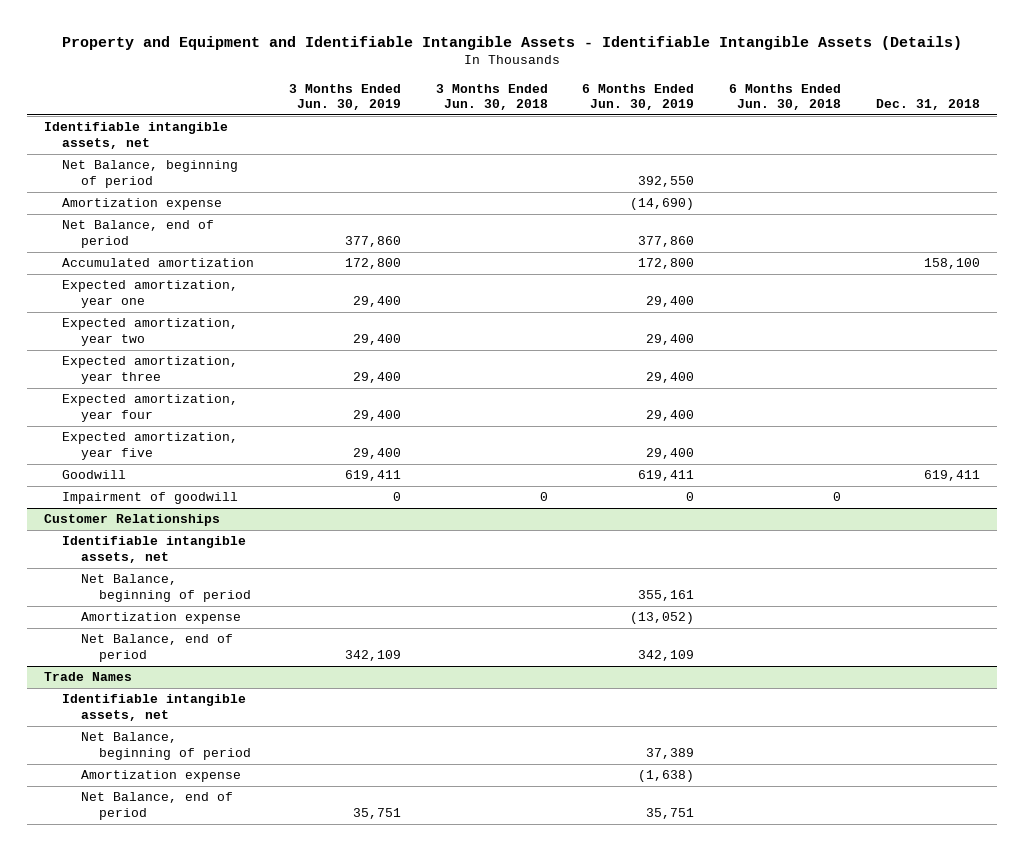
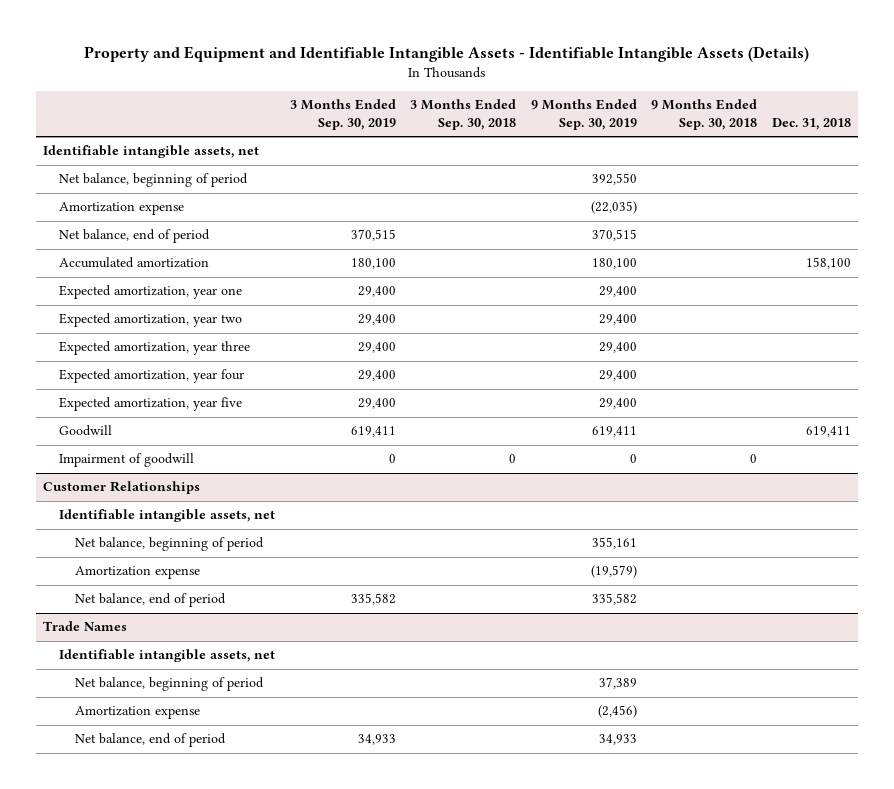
- | 3 Months Ended Jun. 30, 2019 | 3 Months Ended Jun. 30, 2018 | 6 Months Ended Jun. 30, 2019 | 6 Months Ended Jun. 30, 2018 | Dec. 31, 2018
+ | 3 Months Ended Sep. 30, 2019 | 3 Months Ended Sep. 30, 2018 | 9 Months Ended Sep. 30, 2019 | 9 Months Ended Sep. 30, 2018 | Dec. 31, 2018
- Net Balance, beginning of period | | | 392,550 | |
+ Net balance, beginning of period | | | 392,550 | |
- Net Balance, end of period | 377,860 | | 377,860 | |
+ Net balance, end of period | 370,515 | | 370,515 | |
@ Customer Relationships
- Net Balance, beginning of period | | | 355,161 | |
+ Net balance, beginning of period | | | 355,161 | |
- Net Balance, end of period | 342,109 | | 342,109 | |
+ Net balance, end of period | 335,582 | | 335,582 | |
@ Trade Names
- Net Balance, beginning of period | | | 37,389 | |
+ Net balance, beginning of period | | | 37,389 | |
- Net Balance, end of period | 35,751 | | 35,751 | |
+ Net balance, end of period | 34,933 | | 34,933 | |

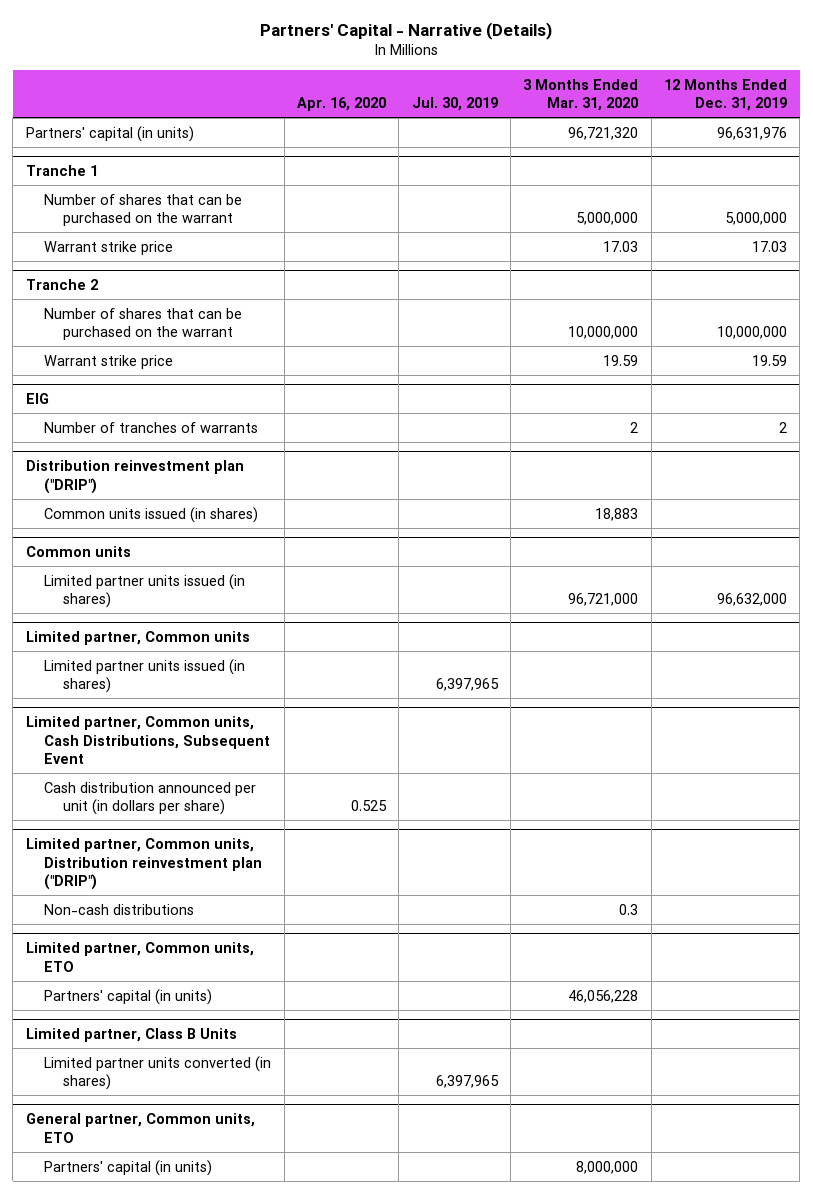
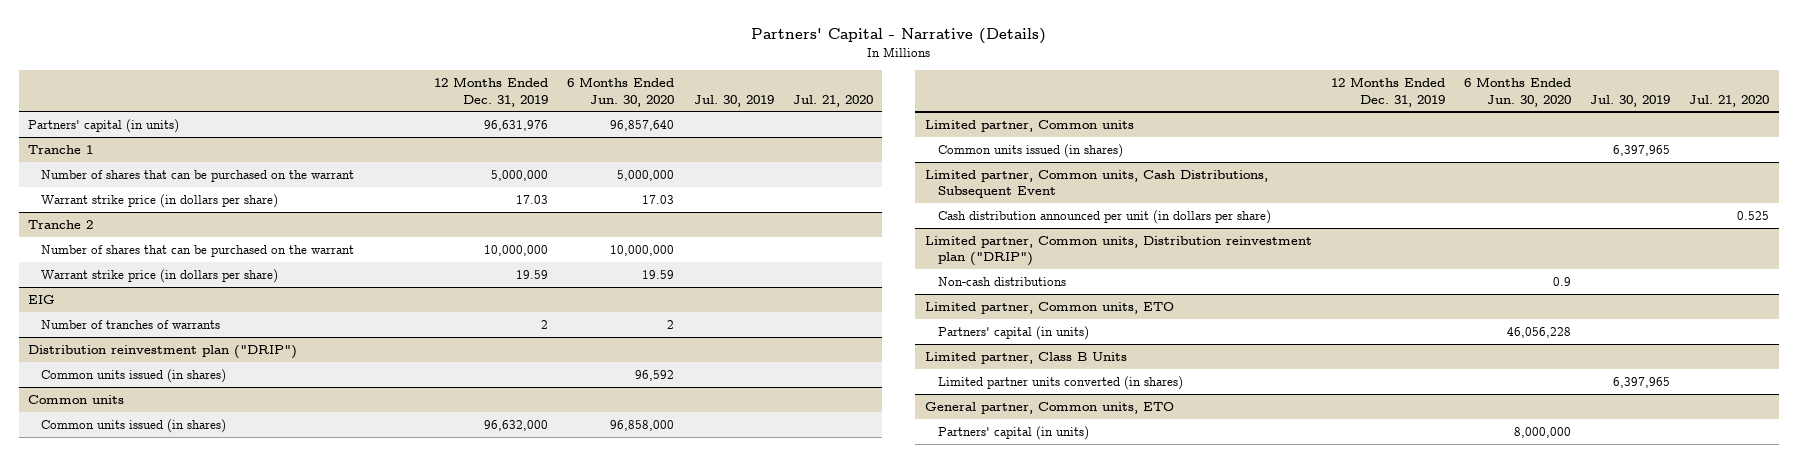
- | Apr. 16, 2020 | Jul. 30, 2019 | 3 Months Ended Mar. 31, 2020 | 12 Months Ended Dec. 31, 2019
+ | 12 Months Ended Dec. 31, 2019 | 6 Months Ended Jun. 30, 2020 | Jul. 30, 2019 | Jul. 21, 2020
@ Tranche 1
- Warrant strike price | | | 17.03 | 17.03
+ Warrant strike price (in dollars per share) | 17.03 | 17.03 | |
@ Tranche 2
- Warrant strike price | | | 19.59 | 19.59
+ Warrant strike price (in dollars per share) | 19.59 | 19.59 | |
@ Common units
- Limited partner units issued (in shares) | | | 96,721,000 | 96,632,000
+ Common units issued (in shares) | 96,632,000 | 96,858,000 | |
@ Limited partner, Common units
- Limited partner units issued (in shares) | | 6,397,965 | |
+ Common units issued (in shares) | | | 6,397,965 |

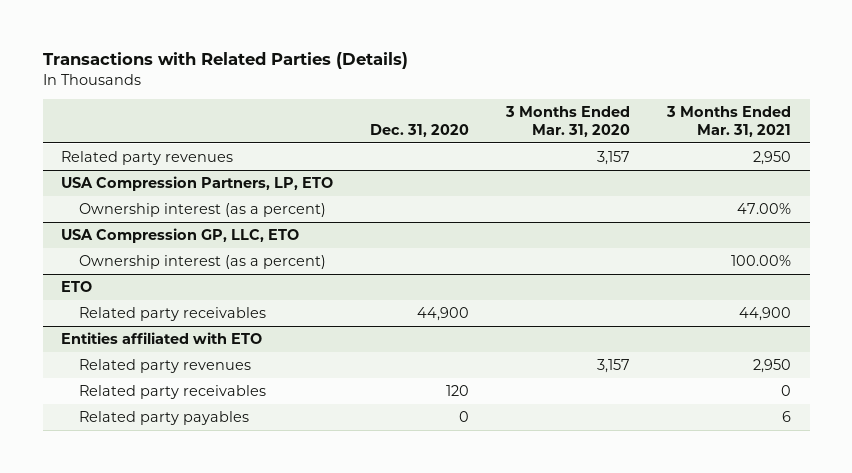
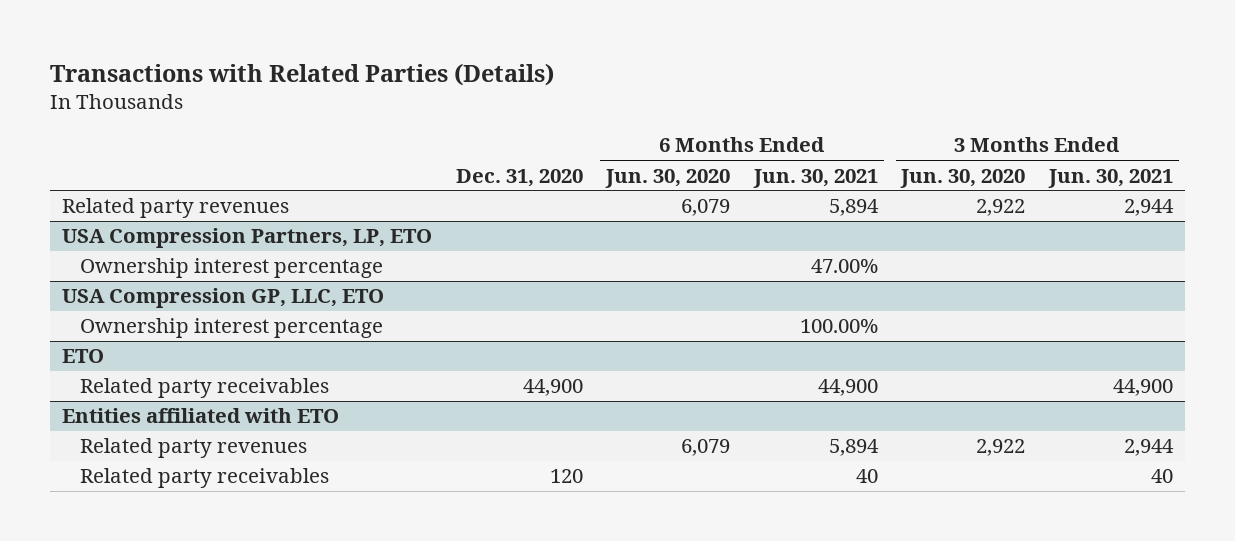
- | Dec. 31, 2020 | 3 Months Ended Mar. 31, 2020 | 3 Months Ended Mar. 31, 2021
+ | Dec. 31, 2020 | 6 Months Ended Jun. 30, 2020 | 6 Months Ended Jun. 30, 2021 | 3 Months Ended Jun. 30, 2020 | 3 Months Ended Jun. 30, 2021
@ USA Compression Partners, LP, ETO
- Ownership interest (as a percent) | | | 47.00%
+ Ownership interest percentage | | | 47.00% | |
@ USA Compression GP, LLC, ETO
- Ownership interest (as a percent) | | | 100.00%
+ Ownership interest percentage | | | 100.00% | |
@ Entities affiliated with ETO
- Related party payables | 0 | | 6

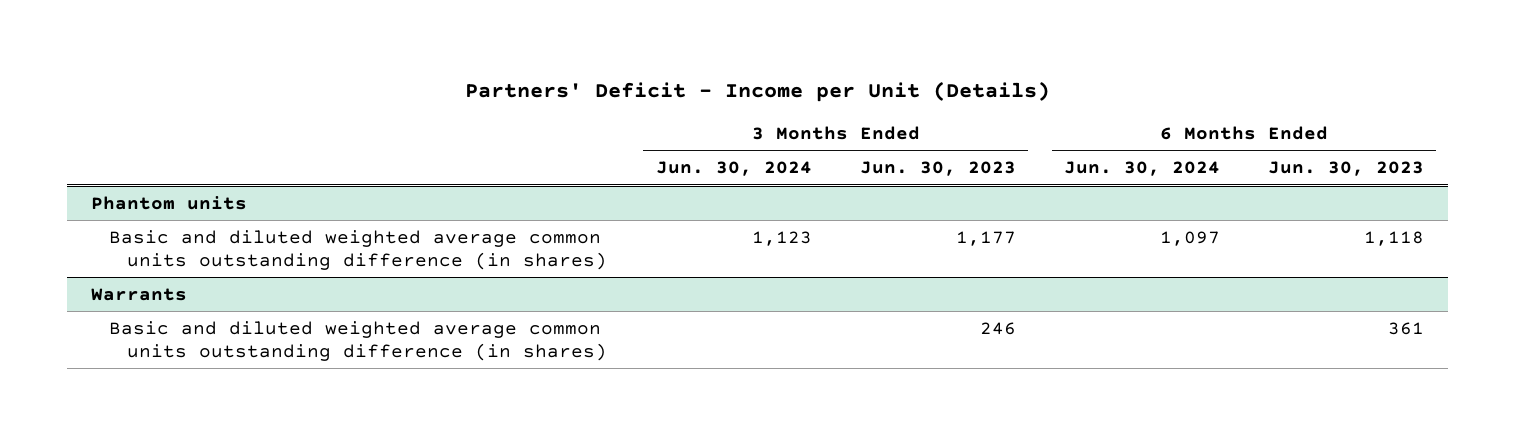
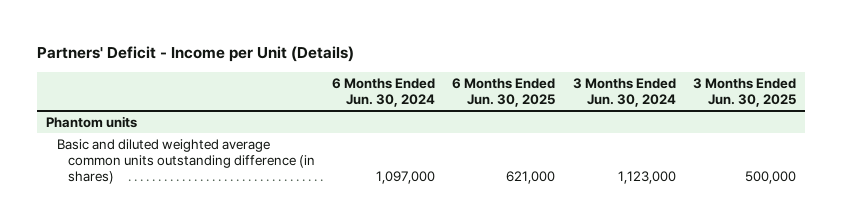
- | 3 Months Ended Jun. 30, 2024 | 3 Months Ended Jun. 30, 2023 | 6 Months Ended Jun. 30, 2024 | 6 Months Ended Jun. 30, 2023
+ | 6 Months Ended Jun. 30, 2024 | 6 Months Ended Jun. 30, 2025 | 3 Months Ended Jun. 30, 2024 | 3 Months Ended Jun. 30, 2025
@ Phantom units
- Basic and diluted weighted average common units outstanding difference (in shares) | 1,123 | 1,177 | 1,097 | 1,118
- Warrants
- Basic and diluted weighted average common units outstanding difference (in shares) | | 246 | | 361
@ Phantom units
+ Basic and diluted weighted average common units outstanding difference (in shares) | 1,097,000 | 621,000 | 1,123,000 | 500,000

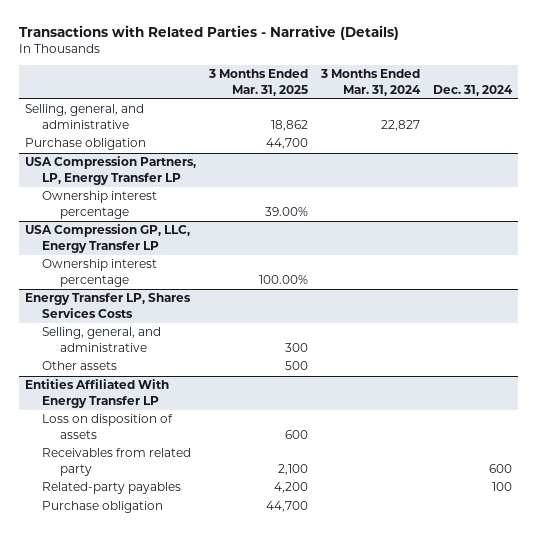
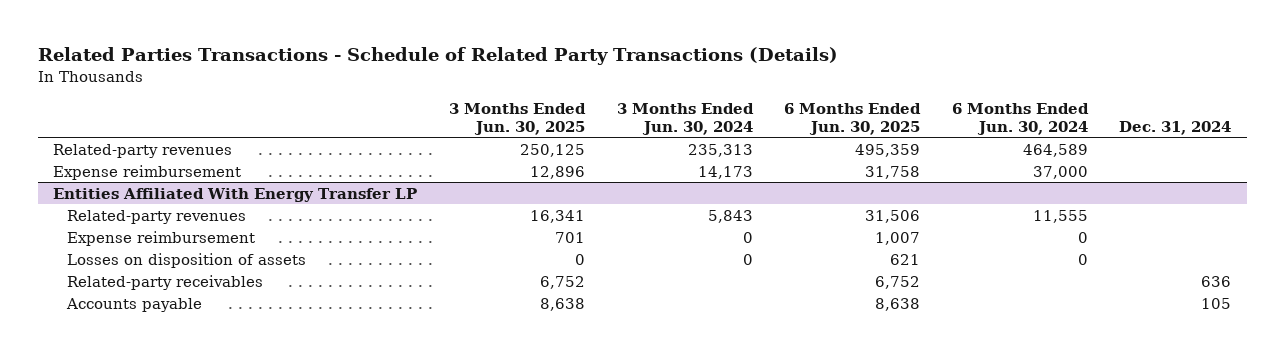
- Transactions with Related Parties - Narrative (Details)
+ Related Parties Transactions - Schedule of Related Party Transactions (Details)
- | 3 Months Ended Mar. 31, 2025 | 3 Months Ended Mar. 31, 2024 | Dec. 31, 2024
+ | 3 Months Ended Jun. 30, 2025 | 3 Months Ended Jun. 30, 2024 | 6 Months Ended Jun. 30, 2025 | 6 Months Ended Jun. 30, 2024 | Dec. 31, 2024
- Selling, general, and administrative | 18,862 | 22,827 |
- Purchase obligation | 44,700 | |
- USA Compression Partners, LP, Energy Transfer LP
- Ownership interest percentage | 39.00% | |
- USA Compression GP, LLC, Energy Transfer LP
- Ownership interest percentage | 100.00% | |
- Energy Transfer LP, Shares Services Costs
- Selling, general, and administrative | 300 | |
- Other assets | 500 | |
+ Related-party revenues | 250,125 | 235,313 | 495,359 | 464,589 |
+ Expense reimbursement | 12,896 | 14,173 | 31,758 | 37,000 |
@ Entities Affiliated With Energy Transfer LP
- Loss on disposition of assets | 600 | |
- Receivables from related party | 2,100 | | 600
- Related-party payables | 4,200 | | 100
- Purchase obligation | 44,700 | |
+ Related-party revenues | 16,341 | 5,843 | 31,506 | 11,555 |
+ Expense reimbursement | 701 | 0 | 1,007 | 0 |
+ Losses on disposition of assets | 0 | 0 | 621 | 0 |
+ Related-party receivables | 6,752 | | 6,752 | | 636
+ Accounts payable | 8,638 | | 8,638 | | 105

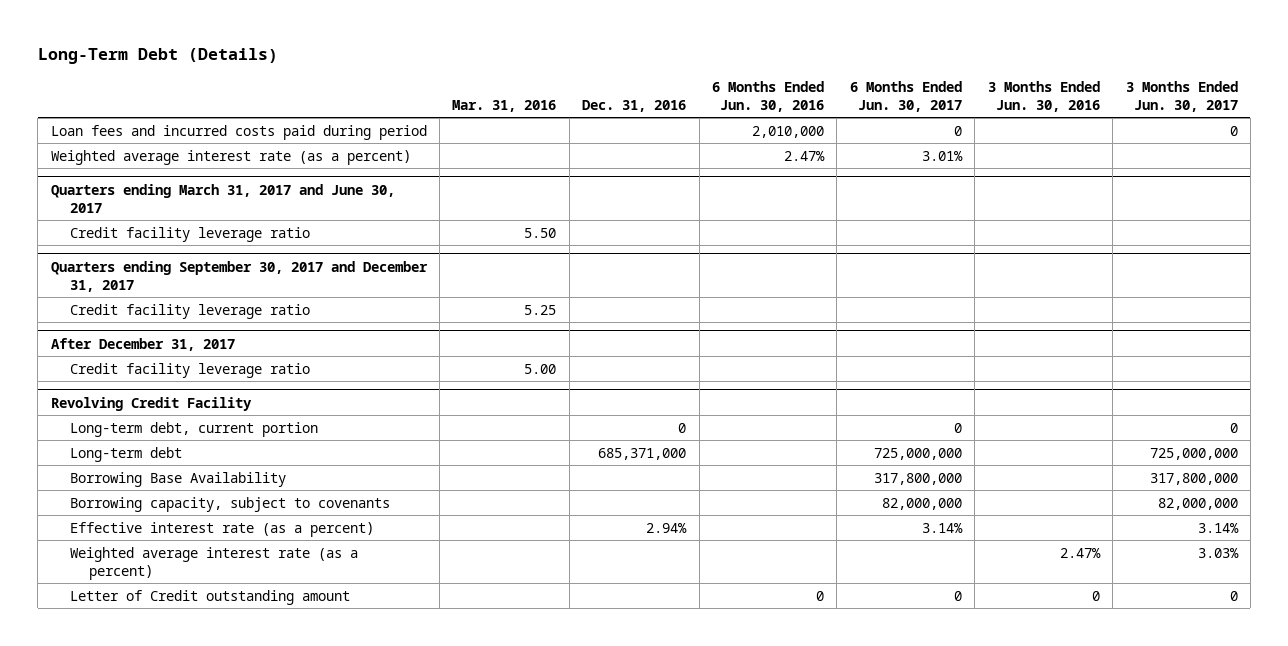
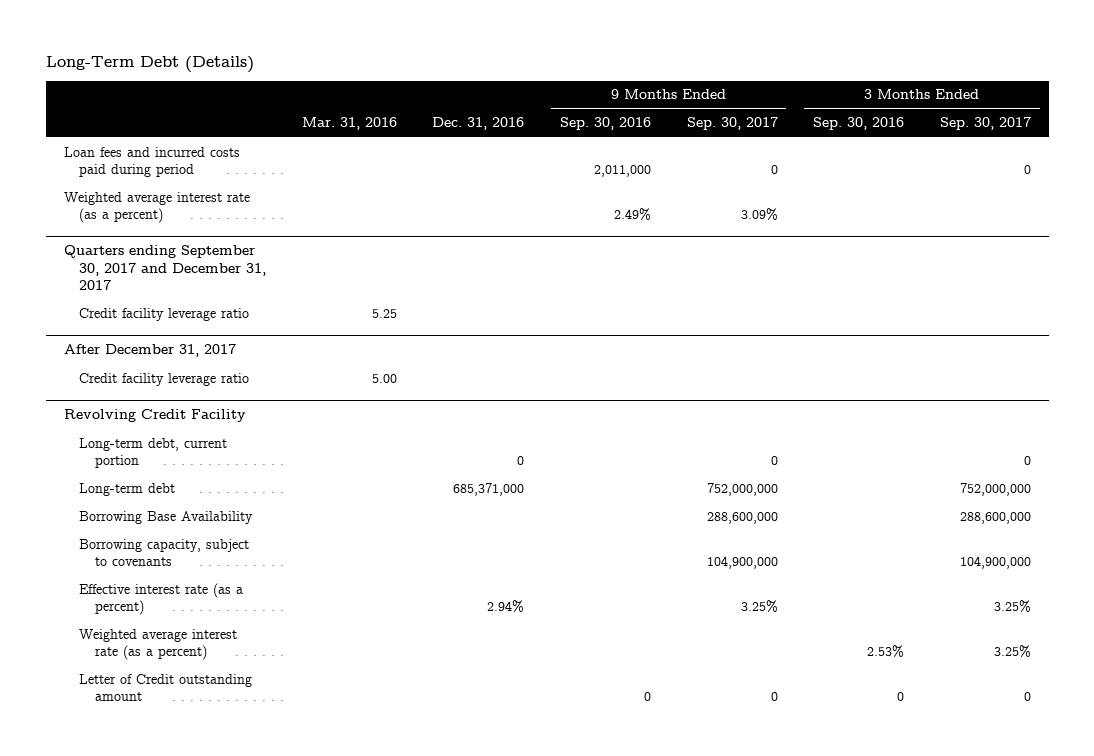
- | Mar. 31, 2016 | Dec. 31, 2016 | 6 Months Ended Jun. 30, 2016 | 6 Months Ended Jun. 30, 2017 | 3 Months Ended Jun. 30, 2016 | 3 Months Ended Jun. 30, 2017
+ | Mar. 31, 2016 | Dec. 31, 2016 | 9 Months Ended Sep. 30, 2016 | 9 Months Ended Sep. 30, 2017 | 3 Months Ended Sep. 30, 2016 | 3 Months Ended Sep. 30, 2017
- Quarters ending March 31, 2017 and June 30, 2017
- Credit facility leverage ratio | 5.50 | | | | |

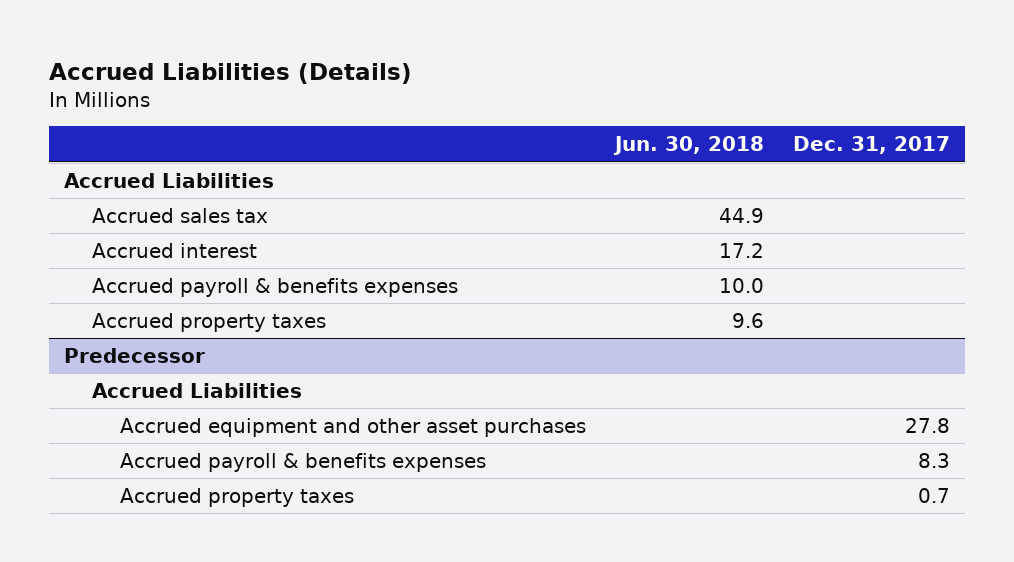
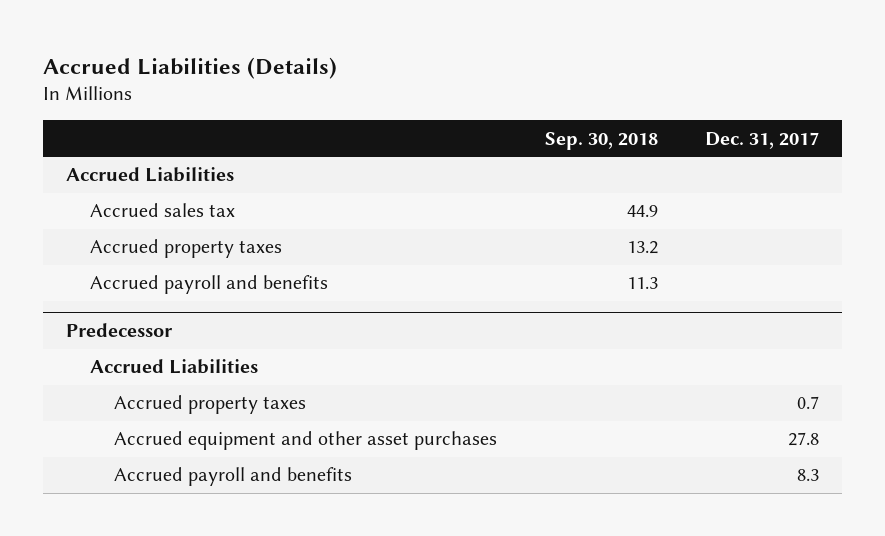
- | Jun. 30, 2018 | Dec. 31, 2017
+ | Sep. 30, 2018 | Dec. 31, 2017
- Accrued interest | 17.2 |
- Accrued payroll & benefits expenses | 10.0 |
+ Accrued payroll and benefits | 11.3 |
@ Predecessor
- Accrued payroll & benefits expenses | | 8.3
moved down: Accrued equipment and other asset purchases | | 27.8
+ Accrued payroll and benefits | | 8.3

